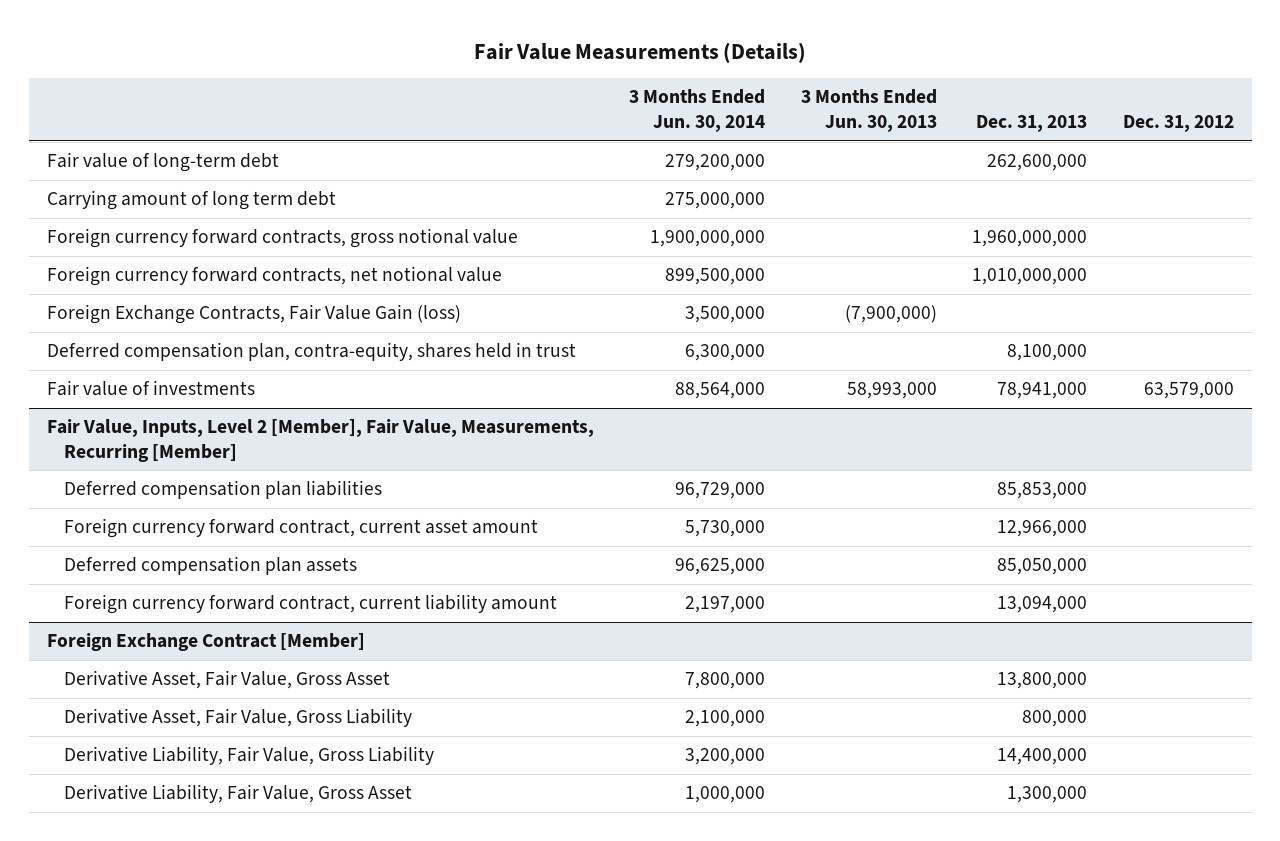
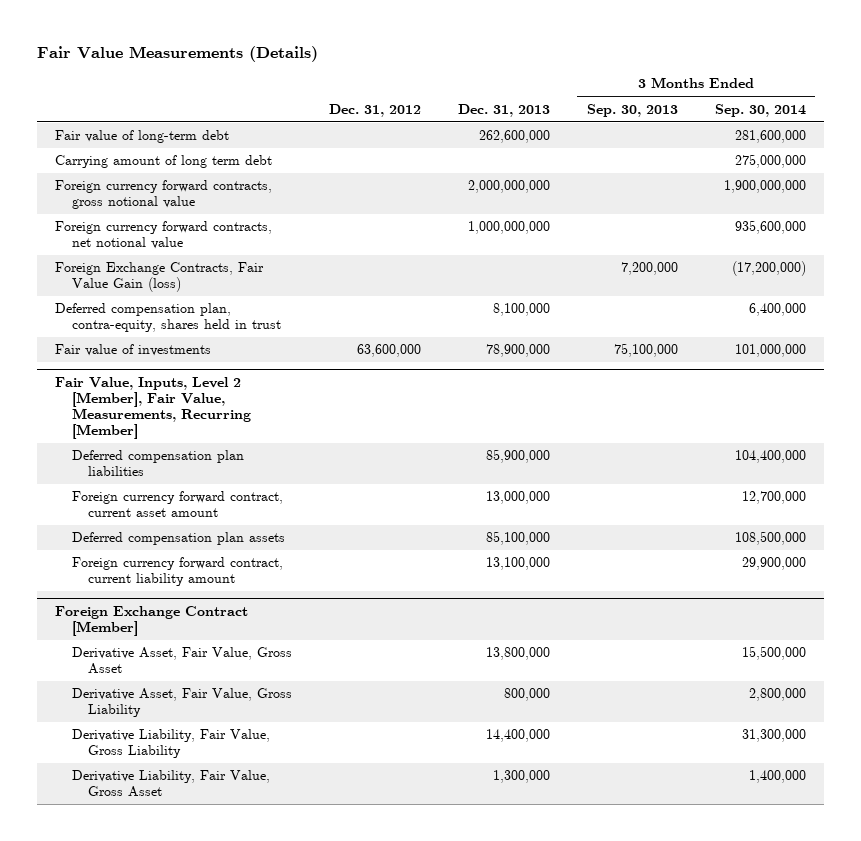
- | 3 Months Ended Jun. 30, 2014 | 3 Months Ended Jun. 30, 2013 | Dec. 31, 2013 | Dec. 31, 2012
+ | Dec. 31, 2012 | Dec. 31, 2013 | 3 Months Ended Sep. 30, 2013 | 3 Months Ended Sep. 30, 2014
- Foreign currency forward contracts, gross notional value | 1,900,000,000 | | 1,960,000,000 |
- Foreign currency forward contracts, net notional value | 899,500,000 | | 1,010,000,000 |
+ Foreign currency forward contracts, gross notional value | | 2,000,000,000 | | 1,900,000,000
+ Foreign currency forward contracts, net notional value | | 1,000,000,000 | | 935,600,000
- Fair value of investments | 88,564,000 | 58,993,000 | 78,941,000 | 63,579,000
+ Fair value of investments | 63,600,000 | 78,900,000 | 75,100,000 | 101,000,000
@ Fair Value, Inputs, Level 2 [Member], Fair Value, Measurements, Recurring [Member]
- Deferred compensation plan liabilities | 96,729,000 | | 85,853,000 |
- Foreign currency forward contract, current asset amount | 5,730,000 | | 12,966,000 |
- Deferred compensation plan assets | 96,625,000 | | 85,050,000 |
- Foreign currency forward contract, current liability amount | 2,197,000 | | 13,094,000 |
+ Deferred compensation plan liabilities | | 85,900,000 | | 104,400,000
+ Foreign currency forward contract, current asset amount | | 13,000,000 | | 12,700,000
+ Deferred compensation plan assets | | 85,100,000 | | 108,500,000
+ Foreign currency forward contract, current liability amount | | 13,100,000 | | 29,900,000

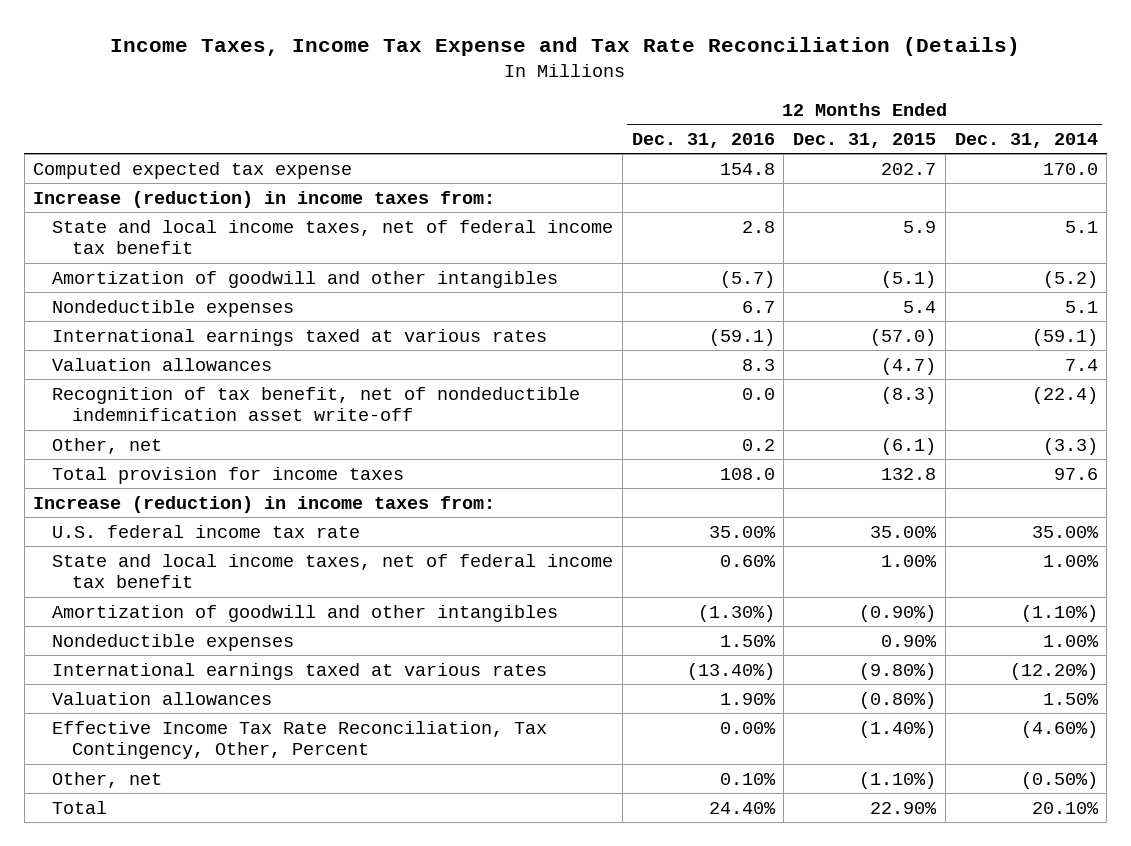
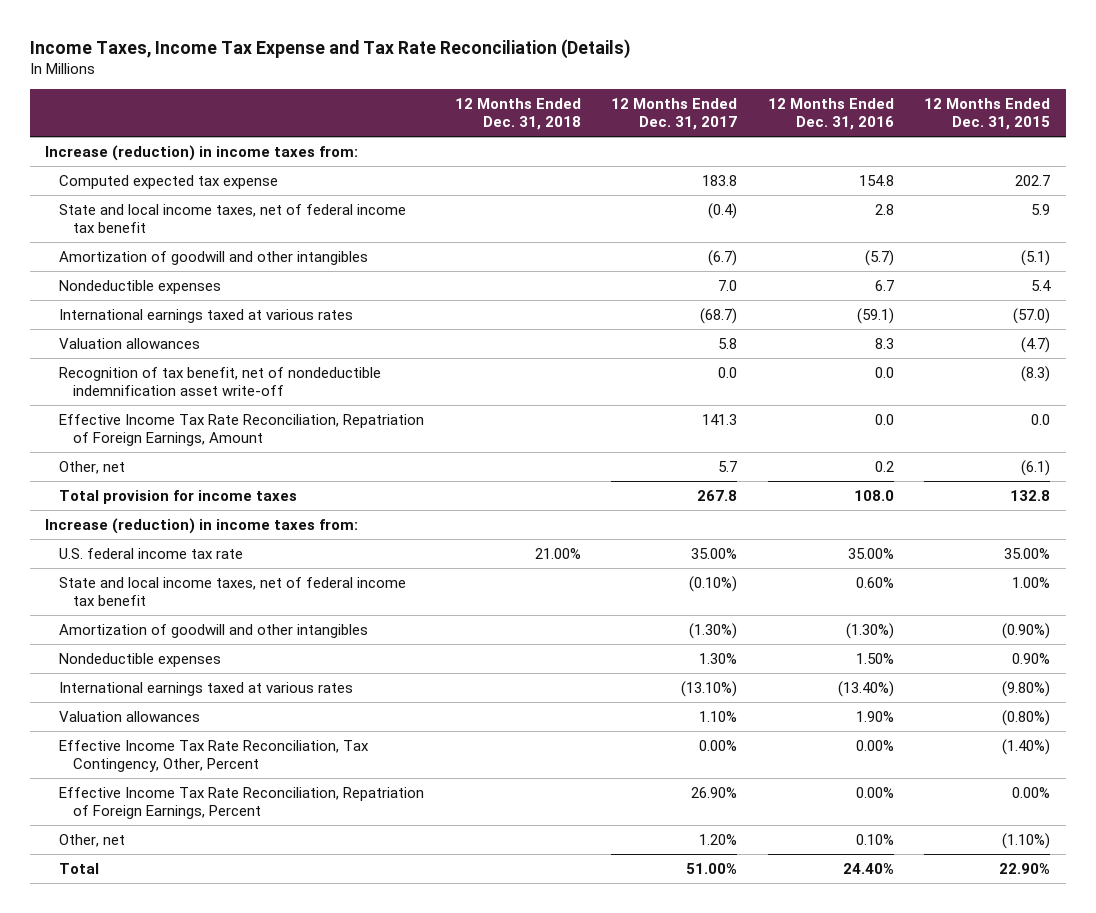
- | 12 Months Ended Dec. 31, 2016 | 12 Months Ended Dec. 31, 2015 | 12 Months Ended Dec. 31, 2014
+ | 12 Months Ended Dec. 31, 2018 | 12 Months Ended Dec. 31, 2017 | 12 Months Ended Dec. 31, 2016 | 12 Months Ended Dec. 31, 2015
moved down: Computed expected tax expense | | 183.8 | 154.8 | 202.7
+ Effective Income Tax Rate Reconciliation, Repatriation of Foreign Earnings, Amount | | 141.3 | 0.0 | 0.0
+ Effective Income Tax Rate Reconciliation, Repatriation of Foreign Earnings, Percent | | 26.90% | 0.00% | 0.00%

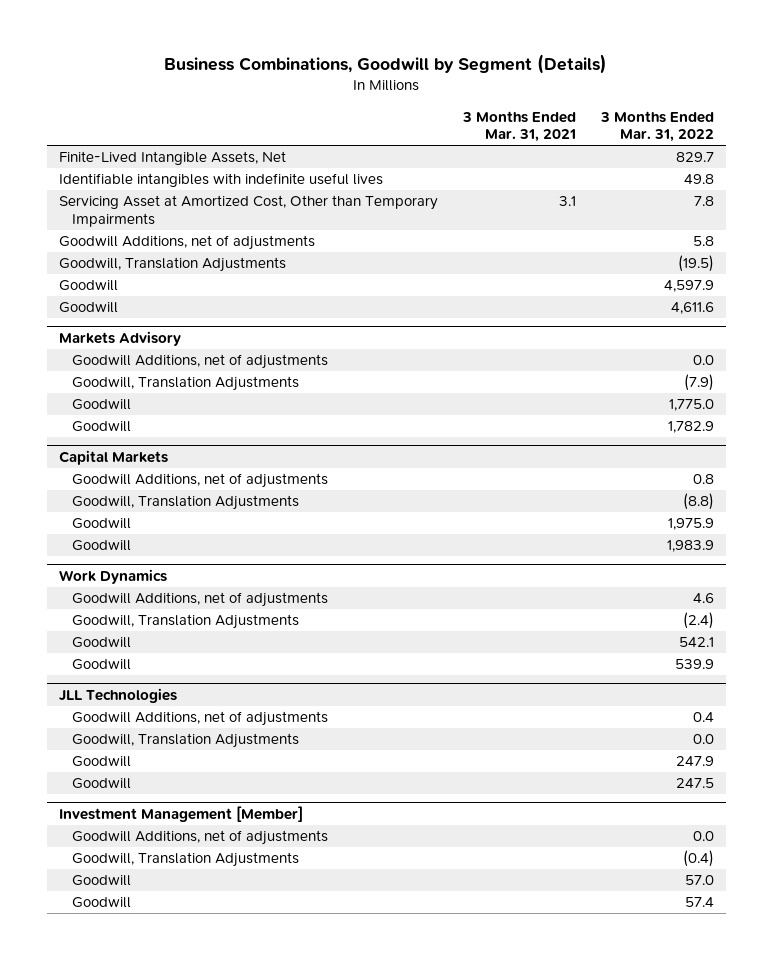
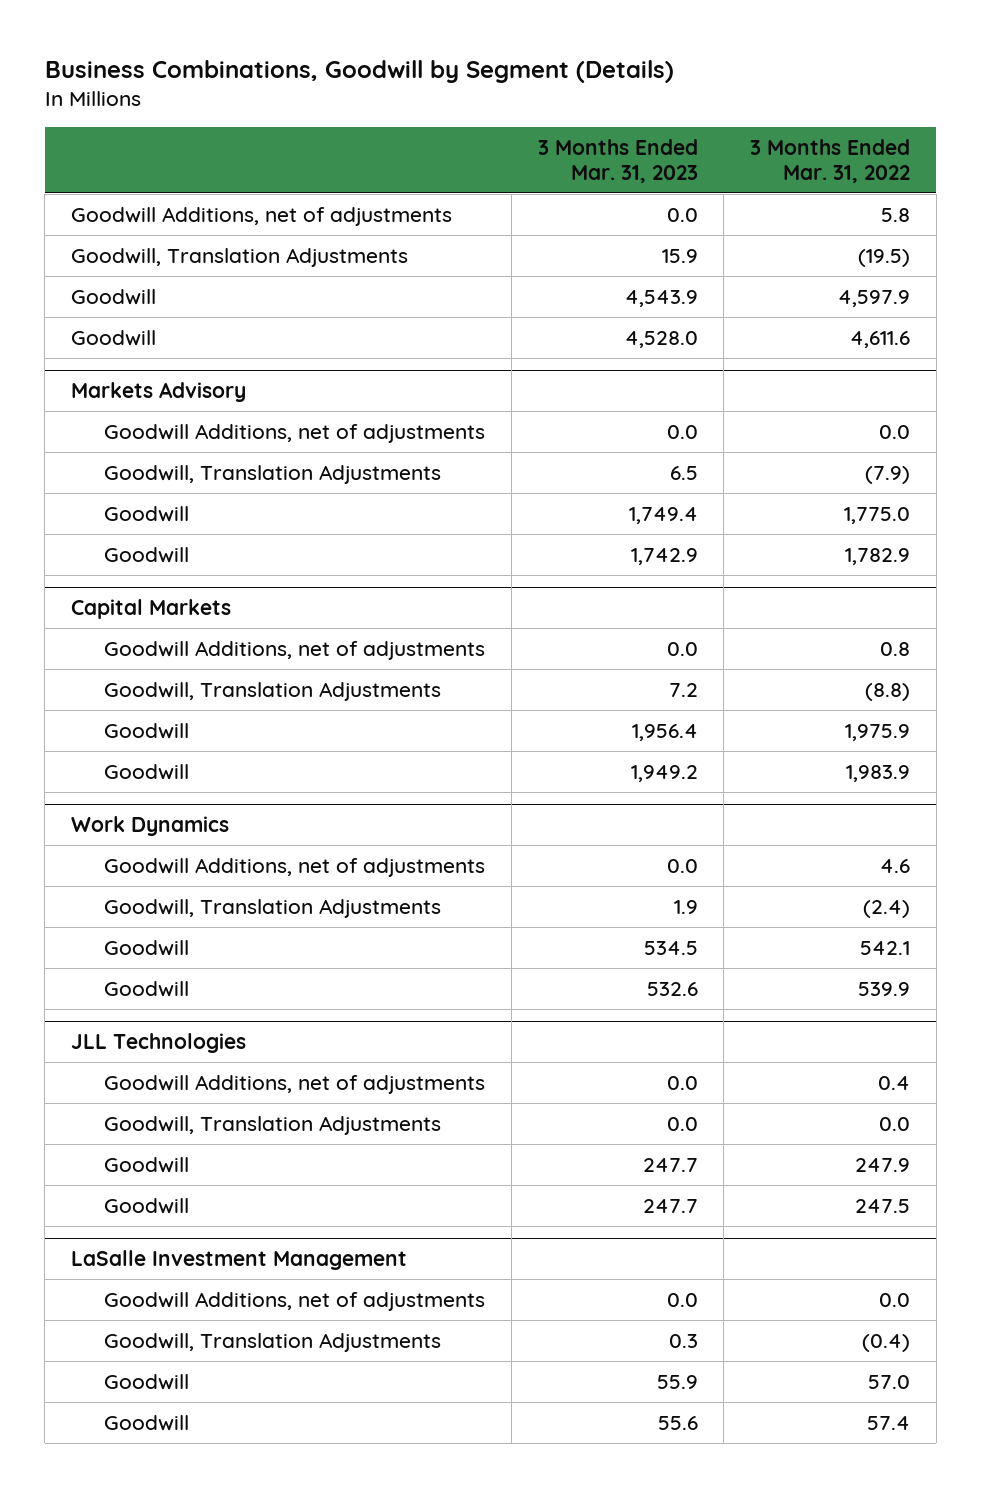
- | 3 Months Ended Mar. 31, 2021 | 3 Months Ended Mar. 31, 2022
+ | 3 Months Ended Mar. 31, 2023 | 3 Months Ended Mar. 31, 2022
- Finite-Lived Intangible Assets, Net | | 829.7
- Identifiable intangibles with indefinite useful lives | | 49.8
- Servicing Asset at Amortized Cost, Other than Temporary Impairments | 3.1 | 7.8
- Investment Management [Member]
+ LaSalle Investment Management

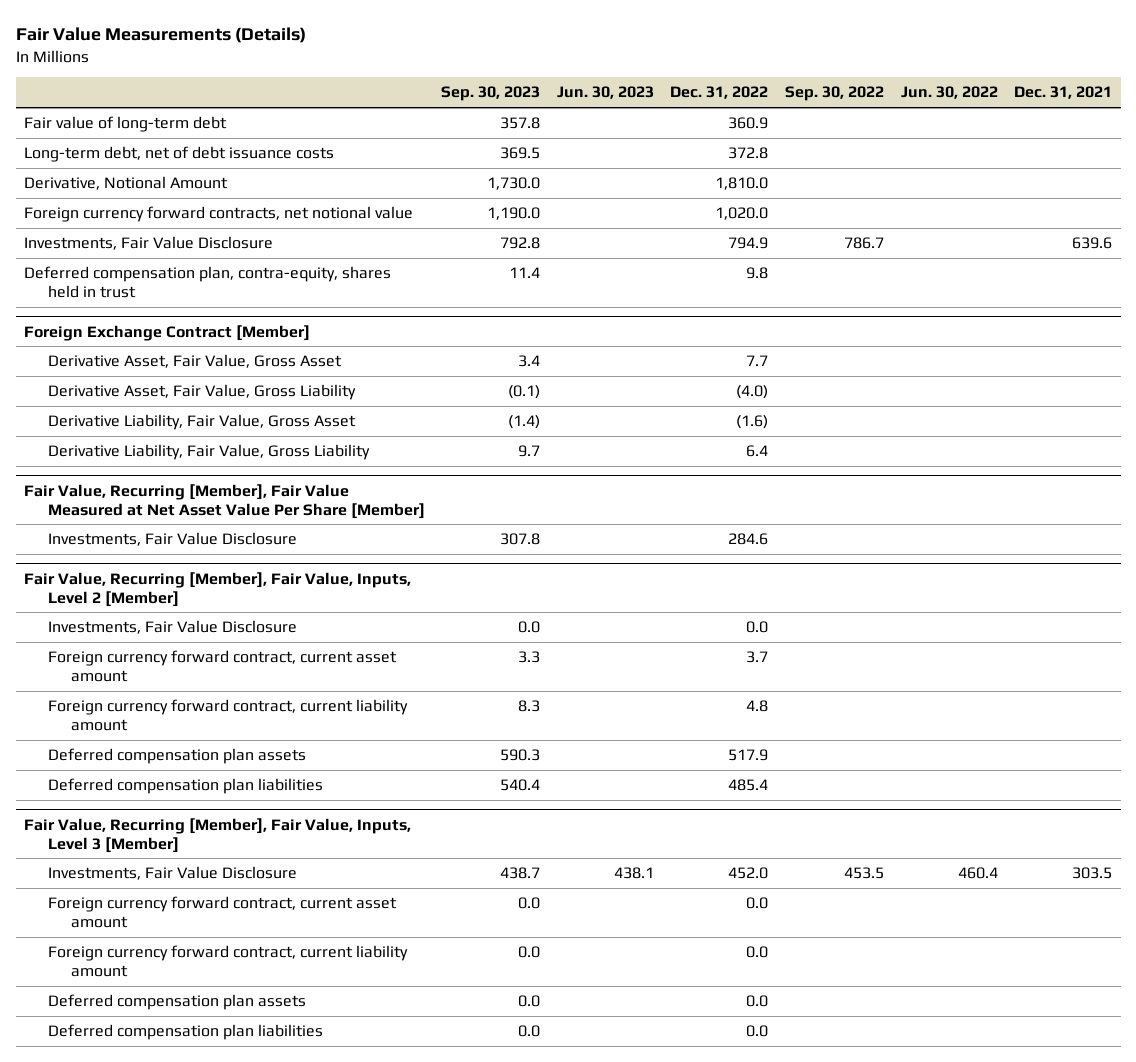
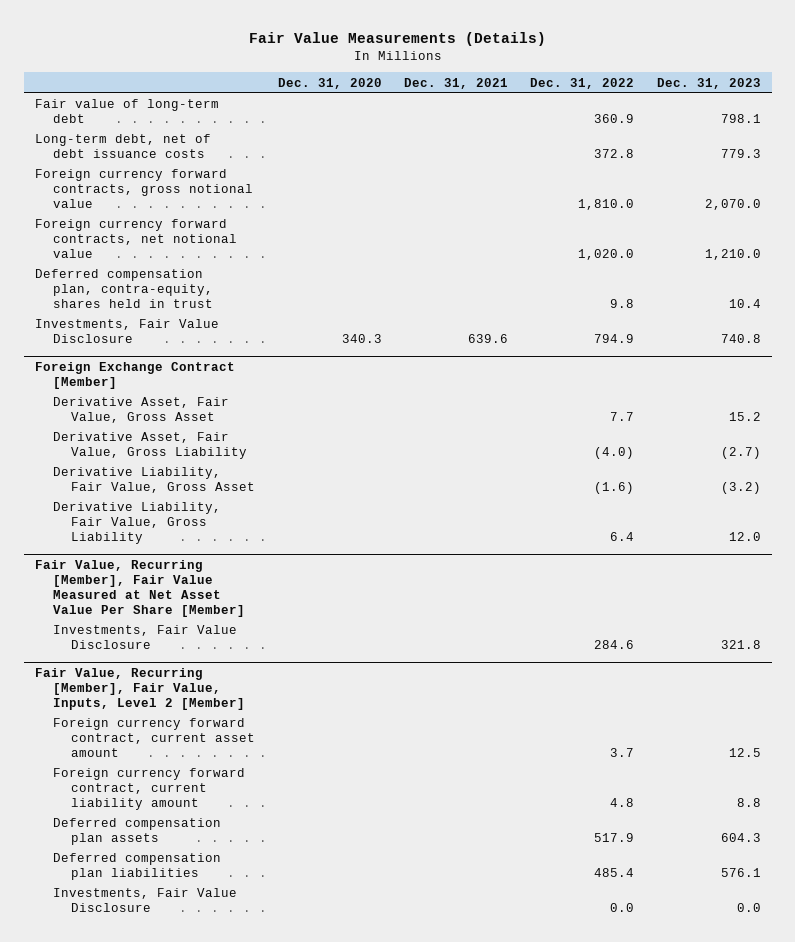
- | Sep. 30, 2023 | Jun. 30, 2023 | Dec. 31, 2022 | Sep. 30, 2022 | Jun. 30, 2022 | Dec. 31, 2021
+ | Dec. 31, 2020 | Dec. 31, 2021 | Dec. 31, 2022 | Dec. 31, 2023
- Derivative, Notional Amount | 1,730.0 | | 1,810.0 | | |
+ Foreign currency forward contracts, gross notional value | | | 1,810.0 | 2,070.0
moved down: Investments, Fair Value Disclosure | 340.3 | 639.6 | 794.9 | 740.8
- Fair Value, Recurring [Member], Fair Value, Inputs, Level 3 [Member]
- Investments, Fair Value Disclosure | 438.7 | 438.1 | 452.0 | 453.5 | 460.4 | 303.5
- Foreign currency forward contract, current asset amount | 0.0 | | 0.0 | | |
- Foreign currency forward contract, current liability amount | 0.0 | | 0.0 | | |
- Deferred compensation plan assets | 0.0 | | 0.0 | | |
- Deferred compensation plan liabilities | 0.0 | | 0.0 | | |
@ Fair Value, Recurring [Member], Fair Value, Inputs, Level 2 [Member]
moved down: Investments, Fair Value Disclosure | | | 0.0 | 0.0

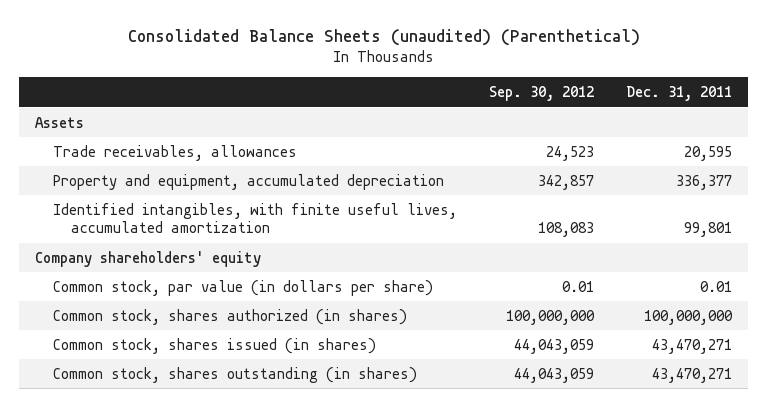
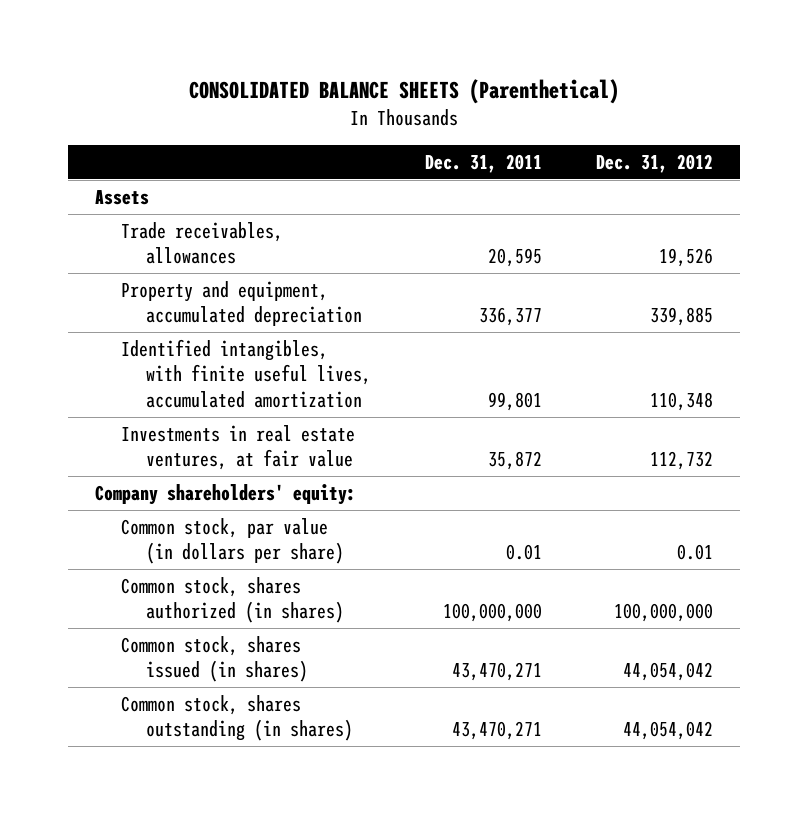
- Consolidated Balance Sheets (unaudited) (Parenthetical)
+ CONSOLIDATED BALANCE SHEETS (Parenthetical)
- | Sep. 30, 2012 | Dec. 31, 2011
+ | Dec. 31, 2011 | Dec. 31, 2012
- Company shareholders' equity
+ Investments in real estate ventures, at fair value | 35,872 | 112,732
+ Company shareholders' equity:

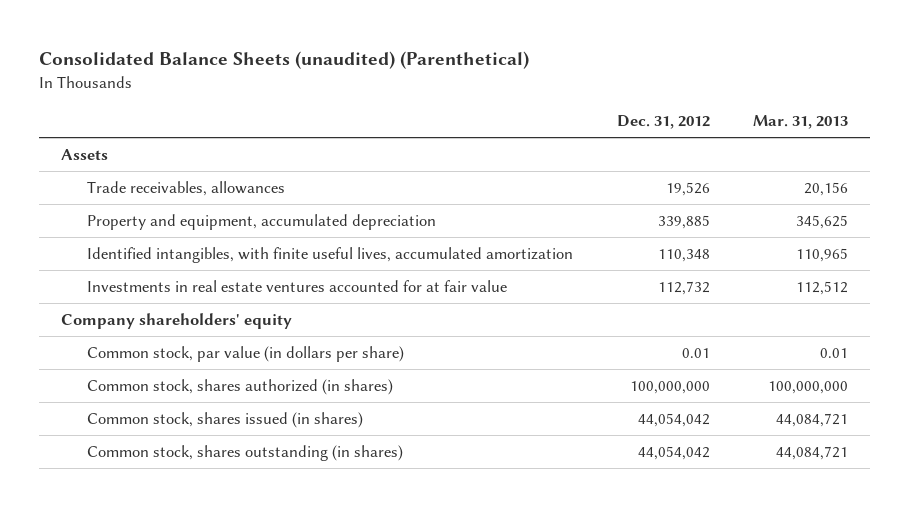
- CONSOLIDATED BALANCE SHEETS (Parenthetical)
+ Consolidated Balance Sheets (unaudited) (Parenthetical)
- | Dec. 31, 2011 | Dec. 31, 2012
+ | Dec. 31, 2012 | Mar. 31, 2013
- Investments in real estate ventures, at fair value | 35,872 | 112,732
- Company shareholders' equity:
+ Investments in real estate ventures accounted for at fair value | 112,732 | 112,512
+ Company shareholders' equity

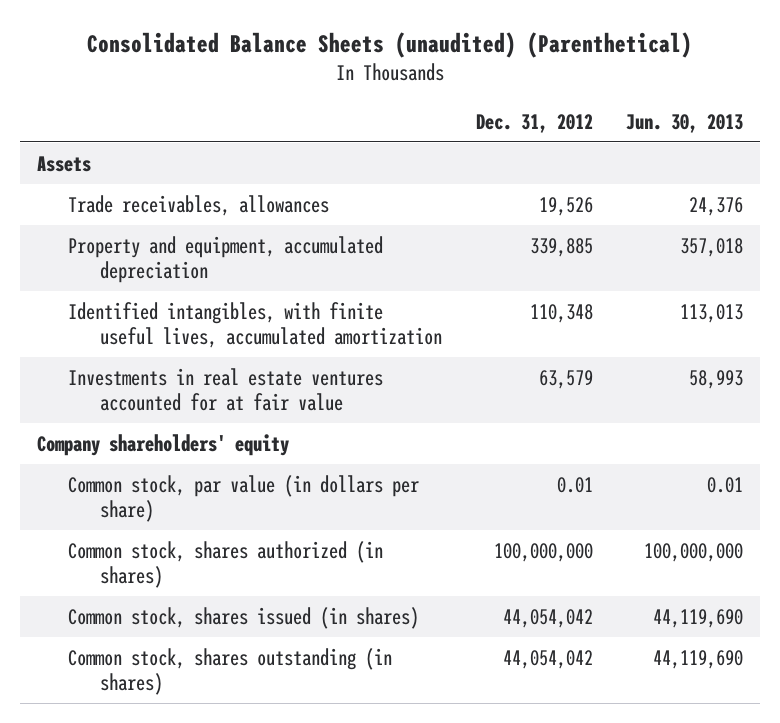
- | Dec. 31, 2012 | Mar. 31, 2013
+ | Dec. 31, 2012 | Jun. 30, 2013
- Investments in real estate ventures accounted for at fair value | 112,732 | 112,512
+ Investments in real estate ventures accounted for at fair value | 63,579 | 58,993

